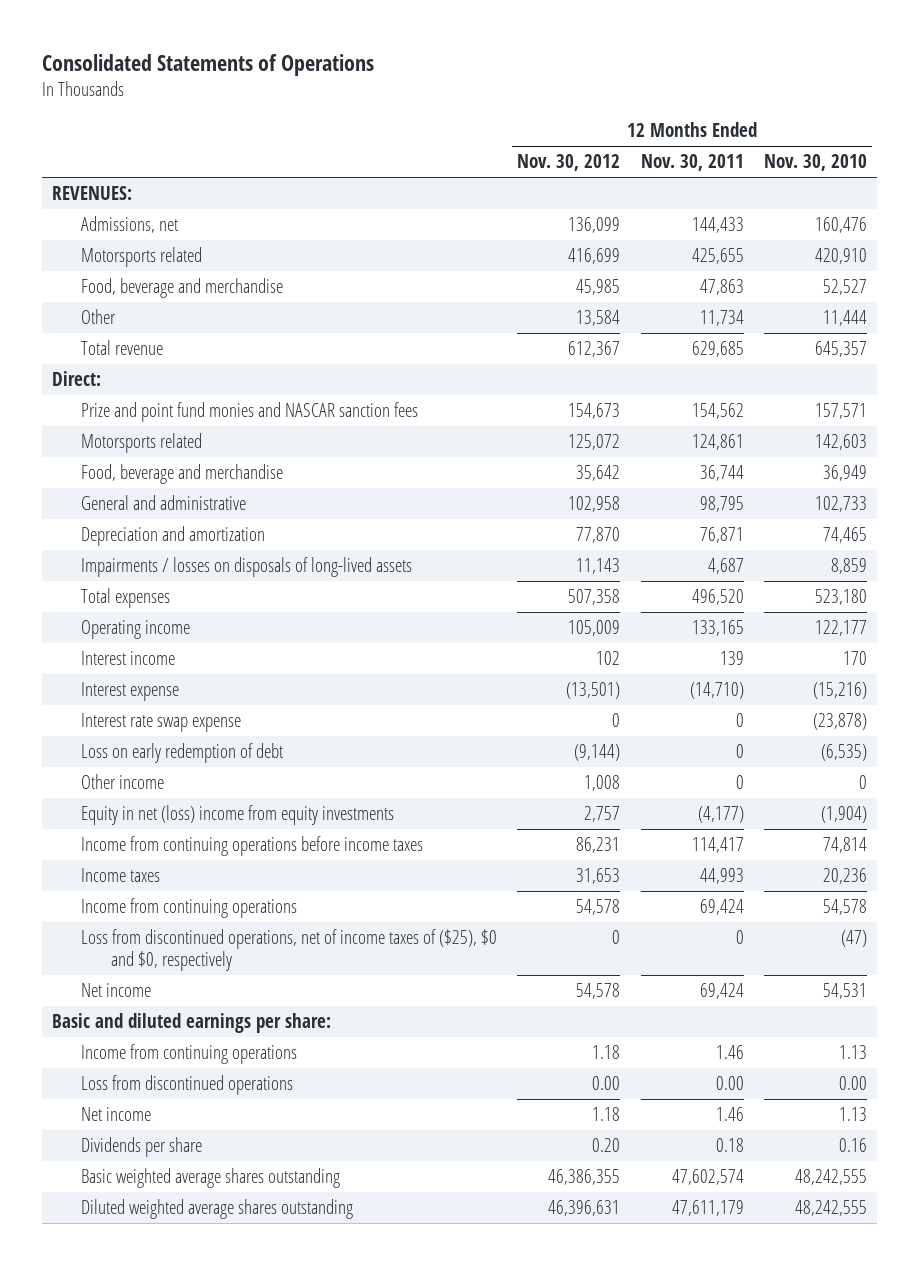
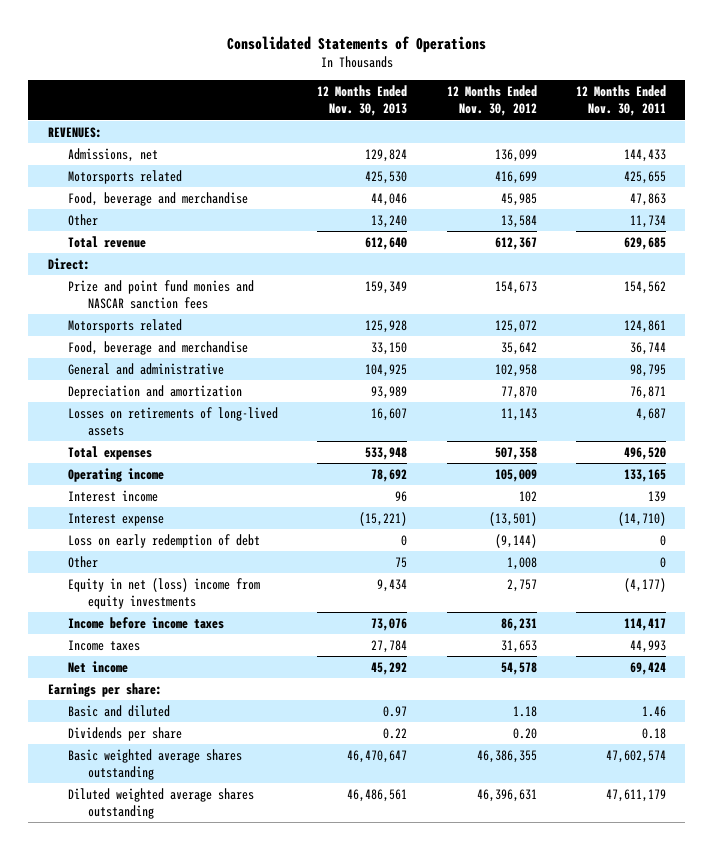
- | 12 Months Ended Nov. 30, 2012 | 12 Months Ended Nov. 30, 2011 | 12 Months Ended Nov. 30, 2010
+ | 12 Months Ended Nov. 30, 2013 | 12 Months Ended Nov. 30, 2012 | 12 Months Ended Nov. 30, 2011
- Impairments / losses on disposals of long-lived assets | 11,143 | 4,687 | 8,859
+ Losses on retirements of long-lived assets | 16,607 | 11,143 | 4,687
- Interest rate swap expense | 0 | 0 | (23,878)
- Other income | 1,008 | 0 | 0
+ Other | 75 | 1,008 | 0
- Income from continuing operations before income taxes | 86,231 | 114,417 | 74,814
+ Income before income taxes | 73,076 | 86,231 | 114,417
- Income from continuing operations | 54,578 | 69,424 | 54,578
- Loss from discontinued operations, net of income taxes of ($25), $0 and $0, respectively | 0 | 0 | (47)
- Basic and diluted earnings per share:
- Income from continuing operations | 1.18 | 1.46 | 1.13
- Loss from discontinued operations | 0.00 | 0.00 | 0.00
- Net income | 1.18 | 1.46 | 1.13
+ Earnings per share:
+ Basic and diluted | 0.97 | 1.18 | 1.46

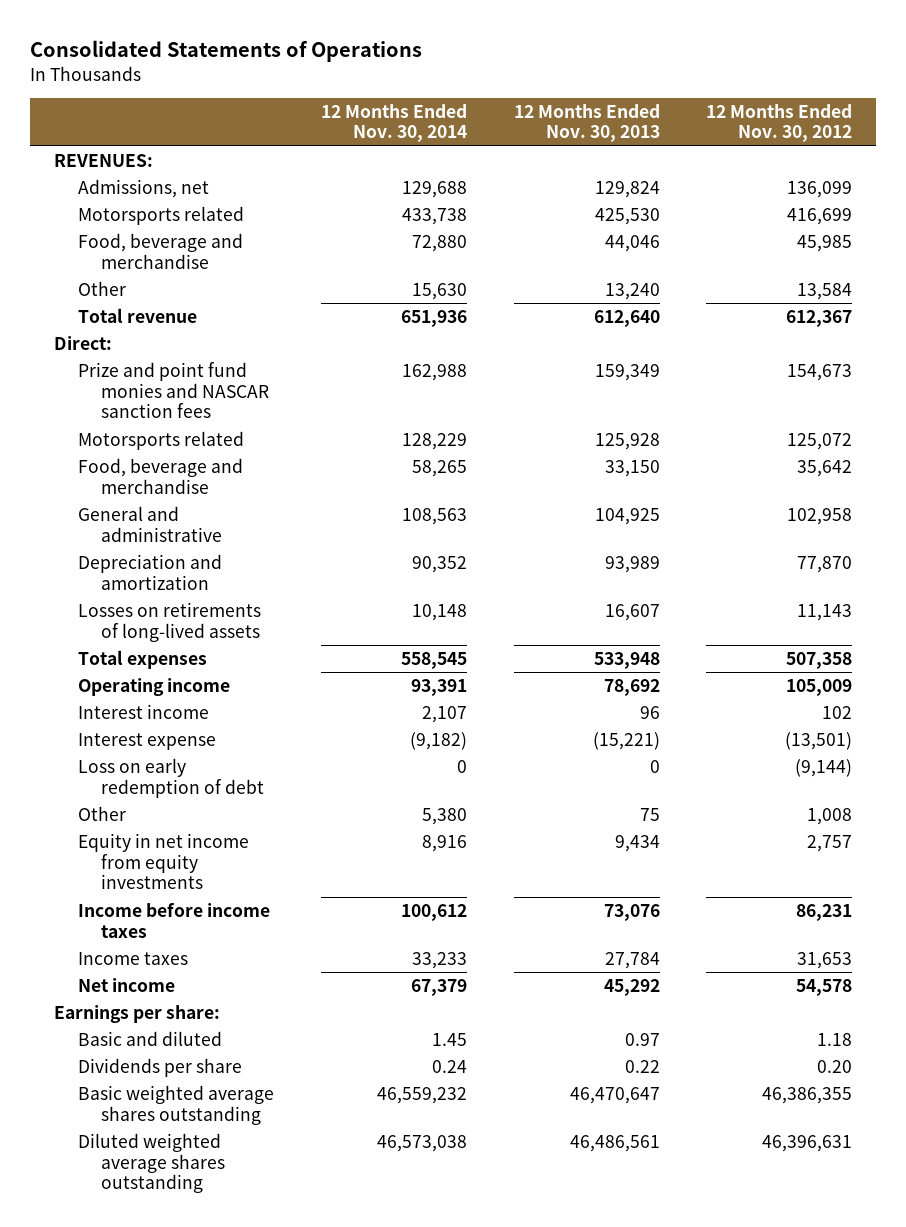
- | 12 Months Ended Nov. 30, 2013 | 12 Months Ended Nov. 30, 2012 | 12 Months Ended Nov. 30, 2011
+ | 12 Months Ended Nov. 30, 2014 | 12 Months Ended Nov. 30, 2013 | 12 Months Ended Nov. 30, 2012
- Equity in net (loss) income from equity investments | 9,434 | 2,757 | (4,177)
+ Equity in net income from equity investments | 8,916 | 9,434 | 2,757

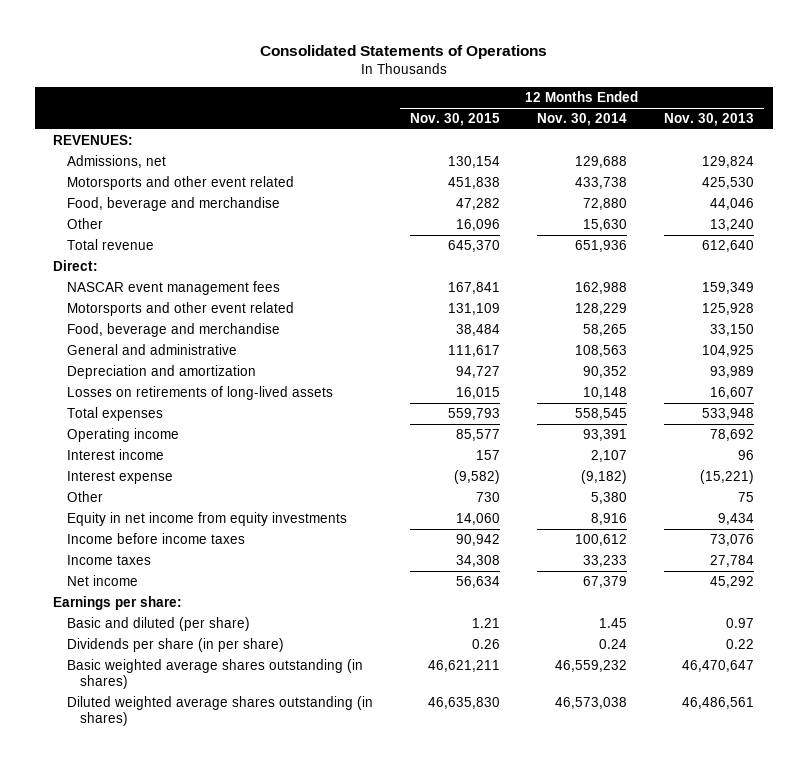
- | 12 Months Ended Nov. 30, 2014 | 12 Months Ended Nov. 30, 2013 | 12 Months Ended Nov. 30, 2012
+ | 12 Months Ended Nov. 30, 2015 | 12 Months Ended Nov. 30, 2014 | 12 Months Ended Nov. 30, 2013
- Motorsports related | 433,738 | 425,530 | 416,699
+ Motorsports and other event related | 451,838 | 433,738 | 425,530
- Prize and point fund monies and NASCAR sanction fees | 162,988 | 159,349 | 154,673
- Motorsports related | 128,229 | 125,928 | 125,072
+ NASCAR event management fees | 167,841 | 162,988 | 159,349
+ Motorsports and other event related | 131,109 | 128,229 | 125,928
- Loss on early redemption of debt | 0 | 0 | (9,144)
- Basic and diluted | 1.45 | 0.97 | 1.18
- Dividends per share | 0.24 | 0.22 | 0.20
- Basic weighted average shares outstanding | 46,559,232 | 46,470,647 | 46,386,355
- Diluted weighted average shares outstanding | 46,573,038 | 46,486,561 | 46,396,631
+ Basic and diluted (per share) | 1.21 | 1.45 | 0.97
+ Dividends per share (in per share) | 0.26 | 0.24 | 0.22
+ Basic weighted average shares outstanding (in shares) | 46,621,211 | 46,559,232 | 46,470,647
+ Diluted weighted average shares outstanding (in shares) | 46,635,830 | 46,573,038 | 46,486,561

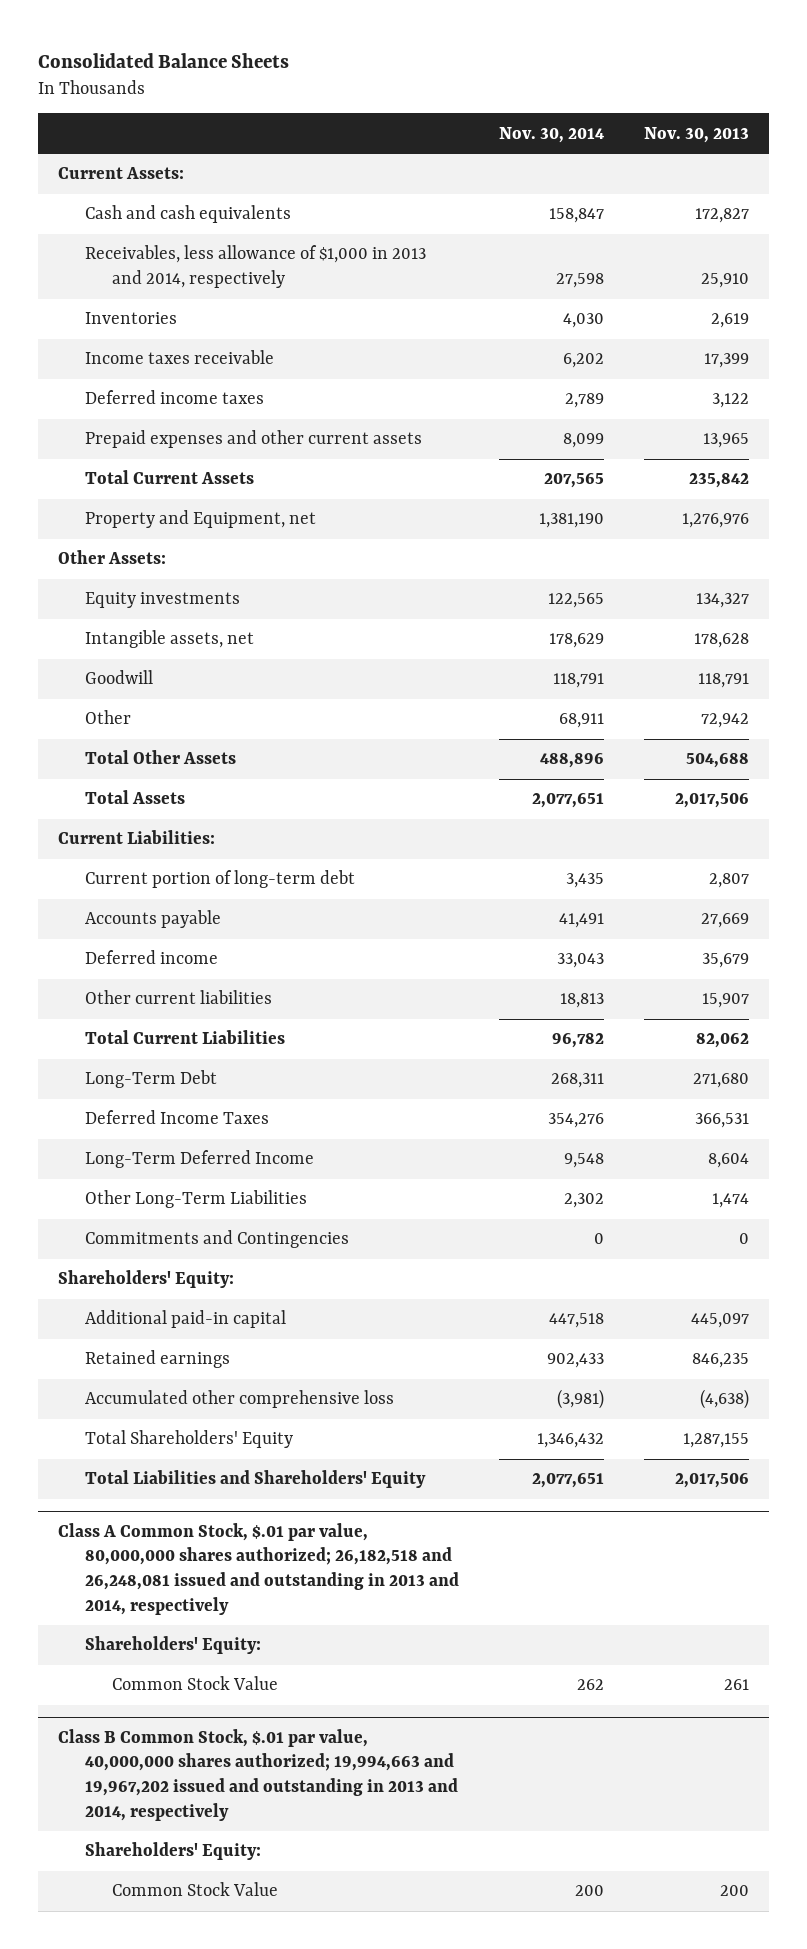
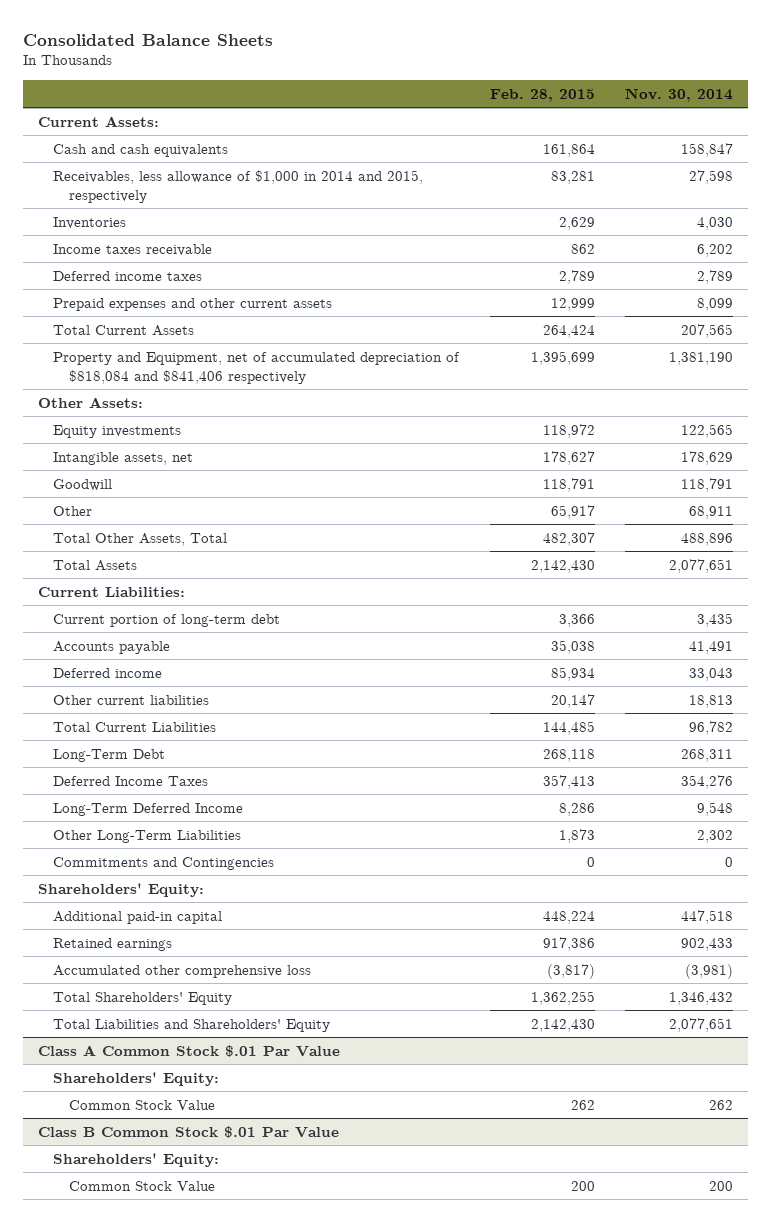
- | Nov. 30, 2014 | Nov. 30, 2013
+ | Feb. 28, 2015 | Nov. 30, 2014
- Receivables, less allowance of $1,000 in 2013 and 2014, respectively | 27,598 | 25,910
+ Receivables, less allowance of $1,000 in 2014 and 2015, respectively | 83,281 | 27,598
- Property and Equipment, net | 1,381,190 | 1,276,976
+ Property and Equipment, net of accumulated depreciation of $818,084 and $841,406 respectively | 1,395,699 | 1,381,190
- Total Other Assets | 488,896 | 504,688
+ Total Other Assets, Total | 482,307 | 488,896
- Class A Common Stock, $.01 par value, 80,000,000 shares authorized; 26,182,518 and 26,248,081 issued and outstanding in 2013 and 2014, respectively
+ Class A Common Stock $.01 Par Value
- Class B Common Stock, $.01 par value, 40,000,000 shares authorized; 19,994,663 and 19,967,202 issued and outstanding in 2013 and 2014, respectively
+ Class B Common Stock $.01 Par Value

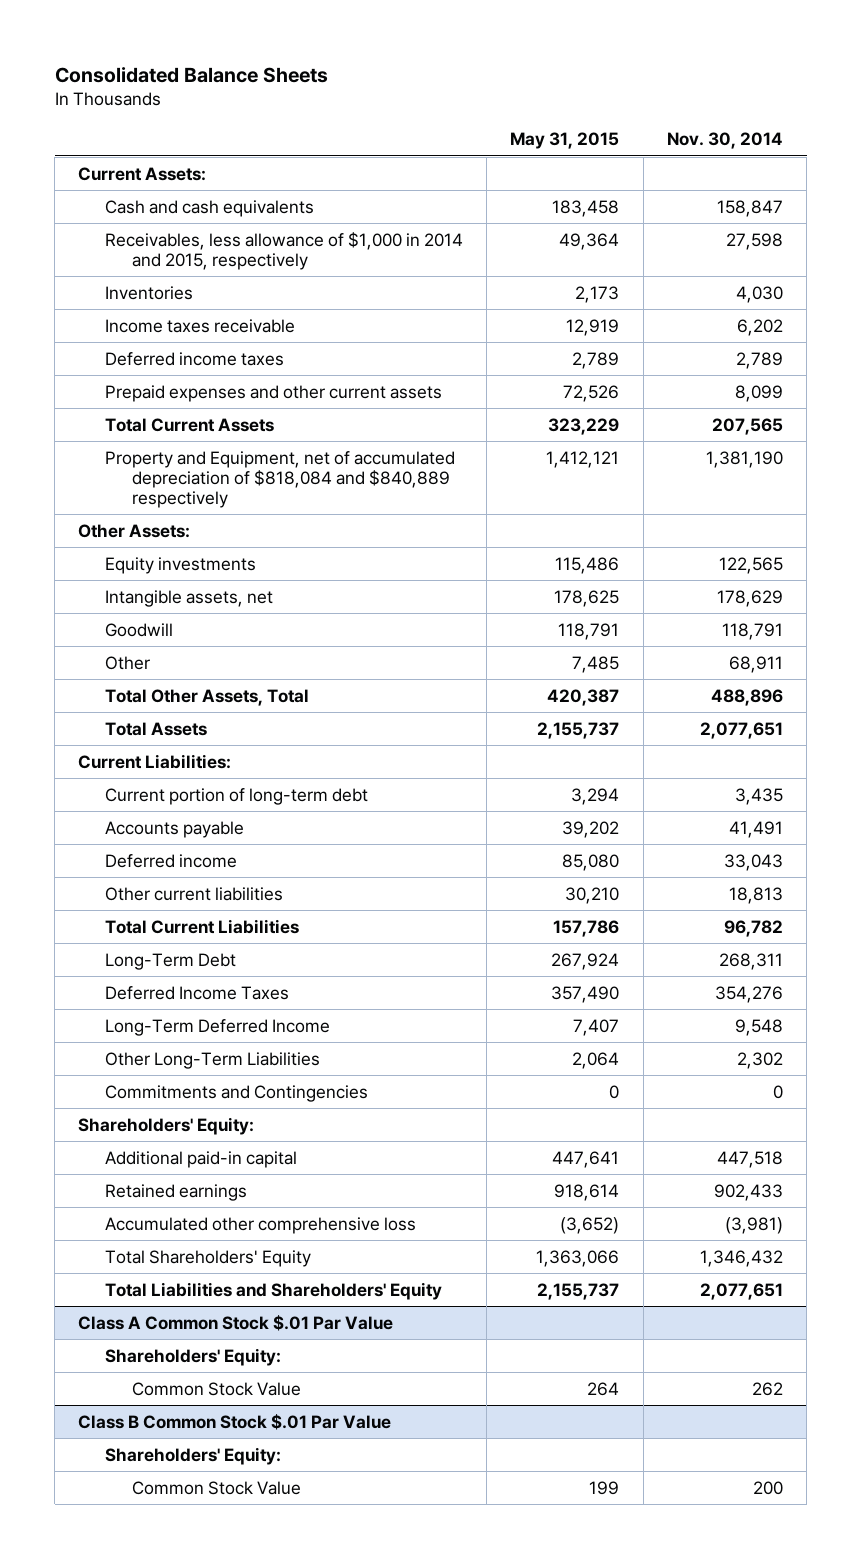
- | Feb. 28, 2015 | Nov. 30, 2014
+ | May 31, 2015 | Nov. 30, 2014
- Property and Equipment, net of accumulated depreciation of $818,084 and $841,406 respectively | 1,395,699 | 1,381,190
+ Property and Equipment, net of accumulated depreciation of $818,084 and $840,889 respectively | 1,412,121 | 1,381,190

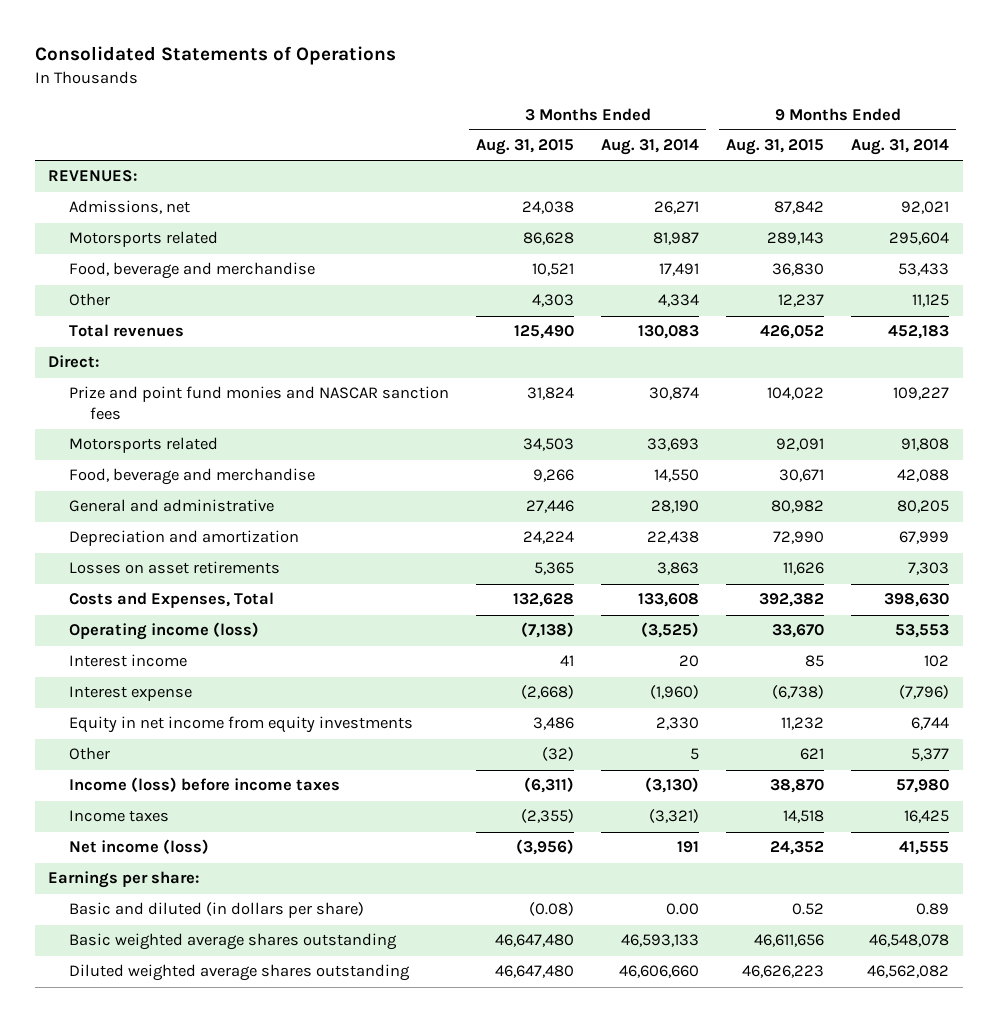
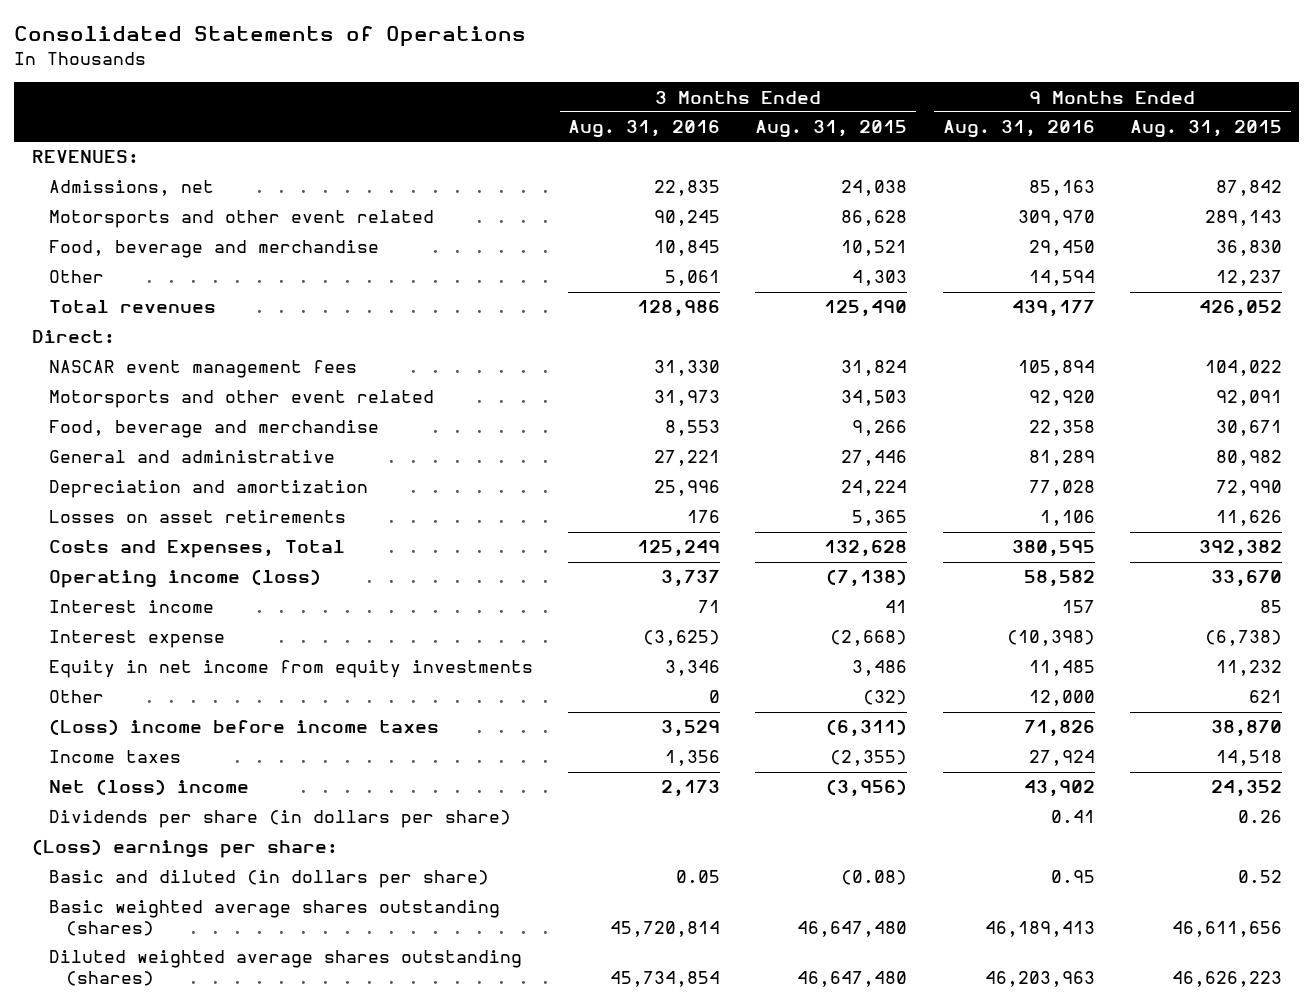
- | 3 Months Ended Aug. 31, 2015 | 3 Months Ended Aug. 31, 2014 | 9 Months Ended Aug. 31, 2015 | 9 Months Ended Aug. 31, 2014
+ | 3 Months Ended Aug. 31, 2016 | 3 Months Ended Aug. 31, 2015 | 9 Months Ended Aug. 31, 2016 | 9 Months Ended Aug. 31, 2015
- Motorsports related | 86,628 | 81,987 | 289,143 | 295,604
+ Motorsports and other event related | 90,245 | 86,628 | 309,970 | 289,143
- Prize and point fund monies and NASCAR sanction fees | 31,824 | 30,874 | 104,022 | 109,227
- Motorsports related | 34,503 | 33,693 | 92,091 | 91,808
+ NASCAR event management fees | 31,330 | 31,824 | 105,894 | 104,022
+ Motorsports and other event related | 31,973 | 34,503 | 92,920 | 92,091
- Income (loss) before income taxes | (6,311) | (3,130) | 38,870 | 57,980
+ (Loss) income before income taxes | 3,529 | (6,311) | 71,826 | 38,870
- Net income (loss) | (3,956) | 191 | 24,352 | 41,555
- Earnings per share:
+ Net (loss) income | 2,173 | (3,956) | 43,902 | 24,352
+ Dividends per share (in dollars per share) | | | 0.41 | 0.26
+ (Loss) earnings per share:
- Basic weighted average shares outstanding | 46,647,480 | 46,593,133 | 46,611,656 | 46,548,078
- Diluted weighted average shares outstanding | 46,647,480 | 46,606,660 | 46,626,223 | 46,562,082
+ Basic weighted average shares outstanding (shares) | 45,720,814 | 46,647,480 | 46,189,413 | 46,611,656
+ Diluted weighted average shares outstanding (shares) | 45,734,854 | 46,647,480 | 46,203,963 | 46,626,223

